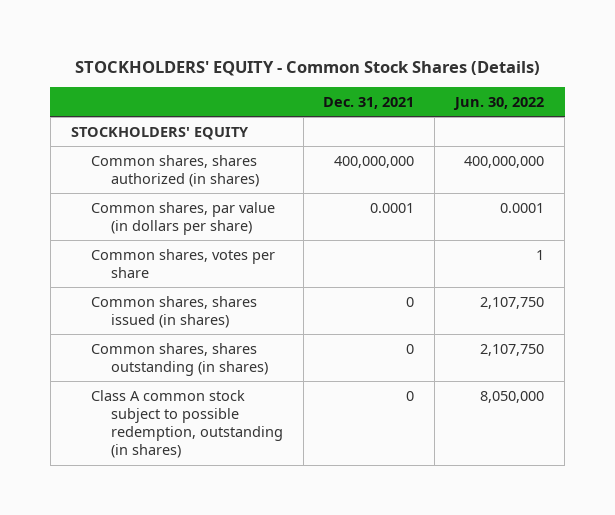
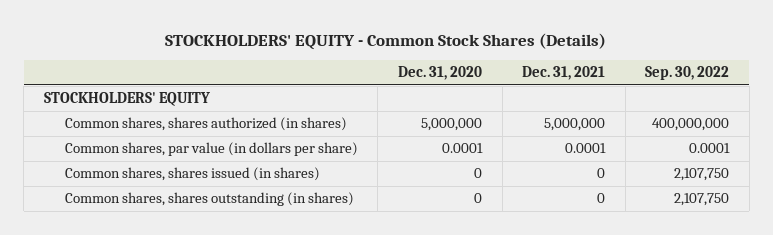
- | Dec. 31, 2021 | Jun. 30, 2022
+ | Dec. 31, 2020 | Dec. 31, 2021 | Sep. 30, 2022
- Common shares, shares authorized (in shares) | 400,000,000 | 400,000,000
+ Common shares, shares authorized (in shares) | 5,000,000 | 5,000,000 | 400,000,000
- Common shares, votes per share | | 1
- Class A common stock subject to possible redemption, outstanding (in shares) | 0 | 8,050,000

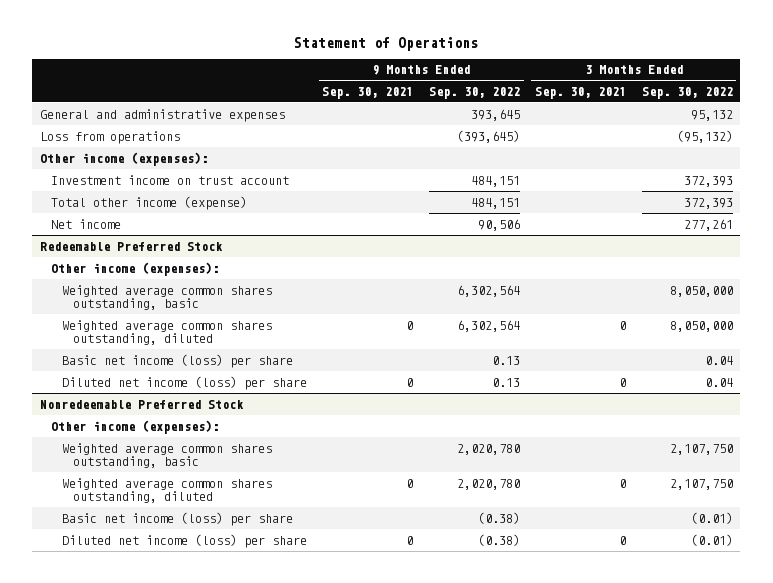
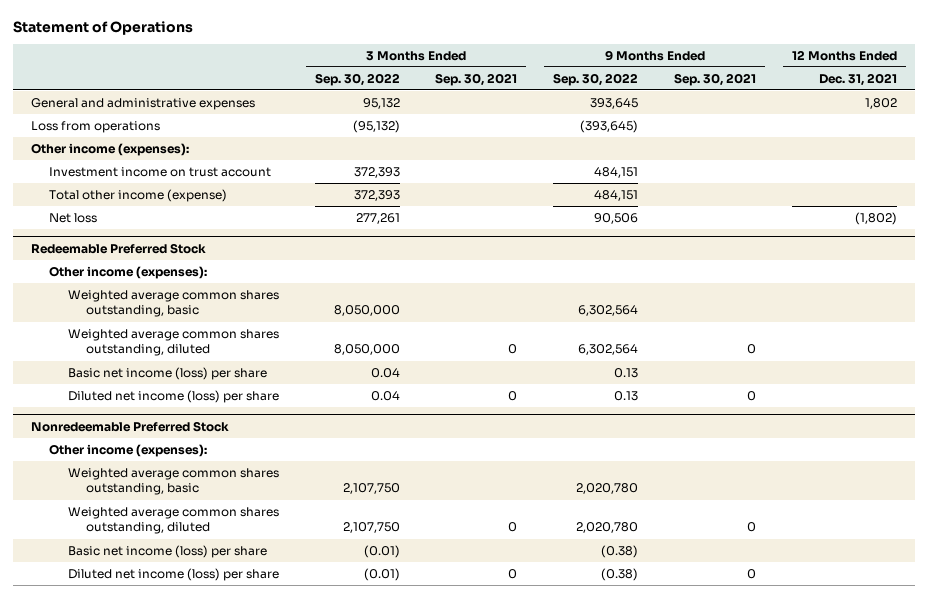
- | 9 Months Ended Sep. 30, 2021 | 9 Months Ended Sep. 30, 2022 | 3 Months Ended Sep. 30, 2021 | 3 Months Ended Sep. 30, 2022
+ | 3 Months Ended Sep. 30, 2022 | 3 Months Ended Sep. 30, 2021 | 9 Months Ended Sep. 30, 2022 | 9 Months Ended Sep. 30, 2021 | 12 Months Ended Dec. 31, 2021
- Net income | | 90,506 | | 277,261
+ Net loss | 277,261 | | 90,506 | | (1,802)

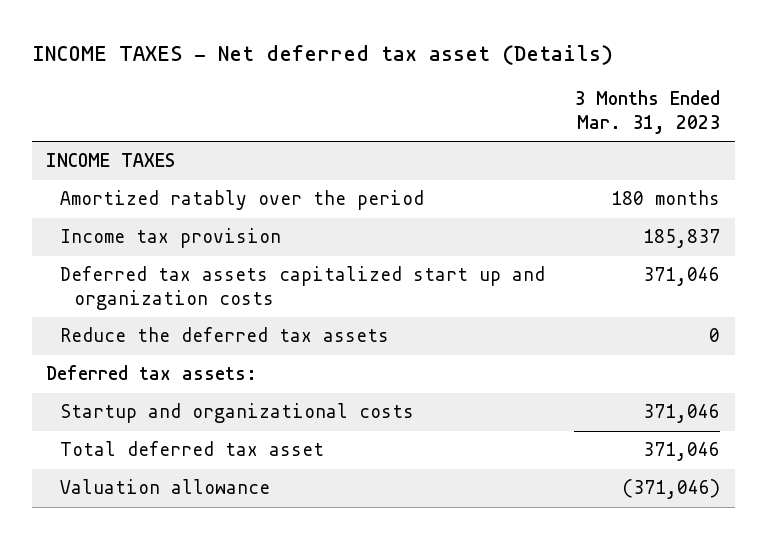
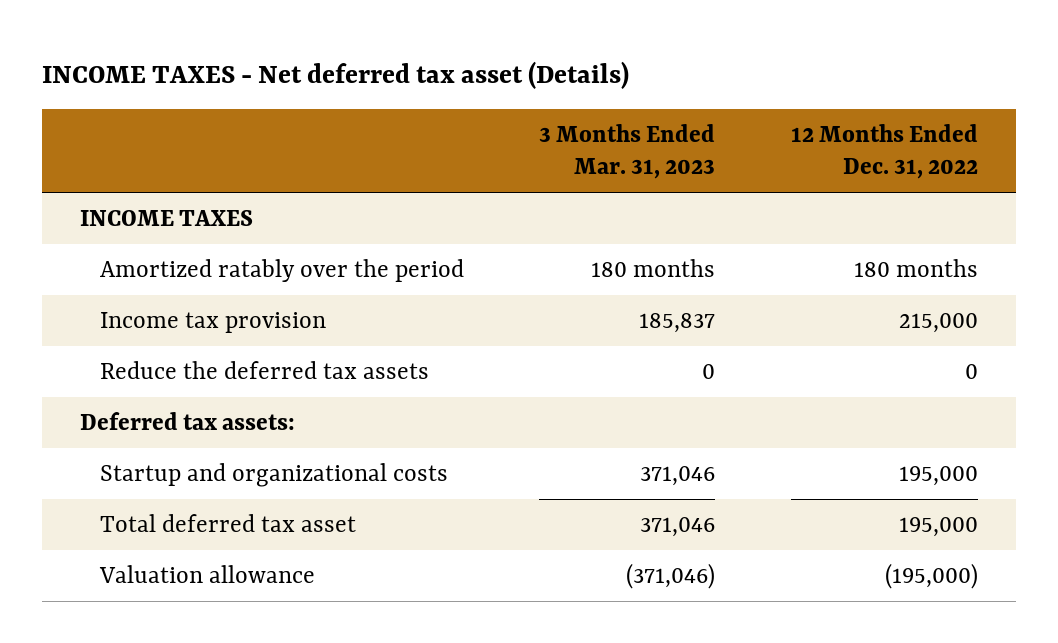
- | 3 Months Ended Mar. 31, 2023
+ | 3 Months Ended Mar. 31, 2023 | 12 Months Ended Dec. 31, 2022
- Deferred tax assets capitalized start up and organization costs | 371,046

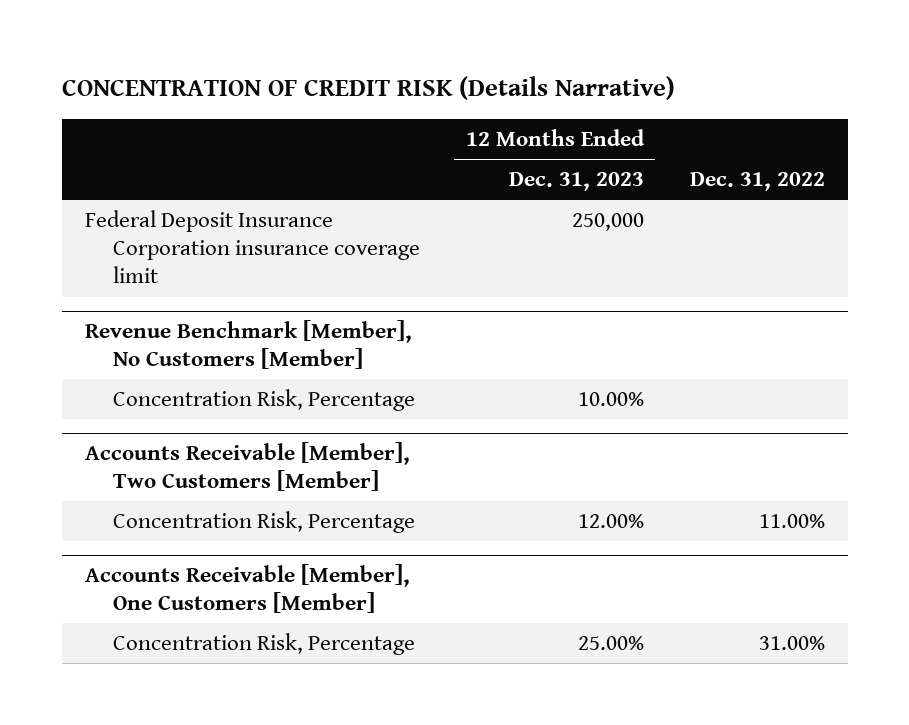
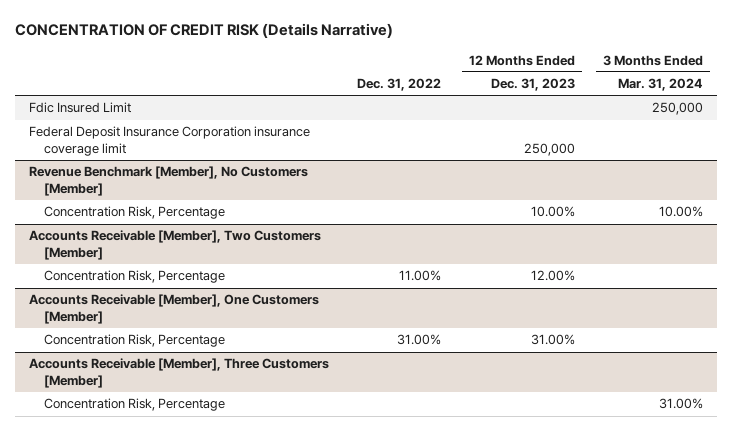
- | 12 Months Ended Dec. 31, 2023 | Dec. 31, 2022
+ | Dec. 31, 2022 | 12 Months Ended Dec. 31, 2023 | 3 Months Ended Mar. 31, 2024
+ Fdic Insured Limit | | | 250,000
@ Accounts Receivable [Member], One Customers [Member]
- Concentration Risk, Percentage | 25.00% | 31.00%
+ Concentration Risk, Percentage | 31.00% | 31.00% |
+ Accounts Receivable [Member], Three Customers [Member]
+ Concentration Risk, Percentage | | | 31.00%

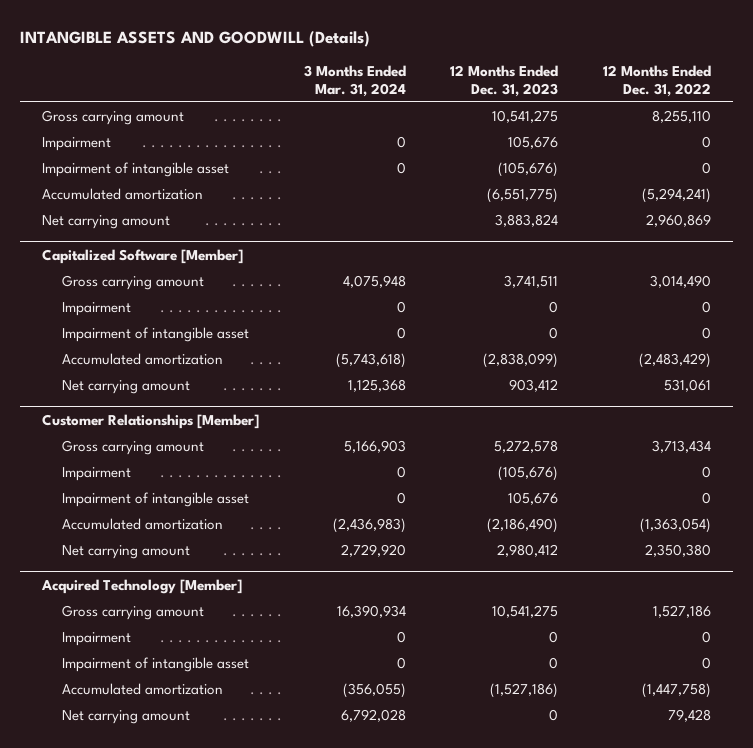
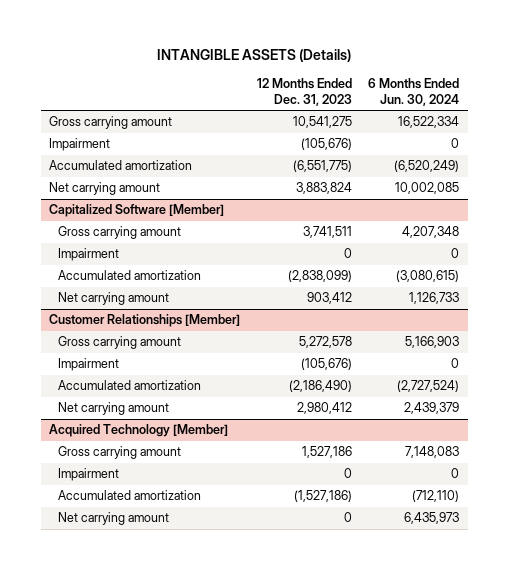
- INTANGIBLE ASSETS AND GOODWILL (Details)
+ INTANGIBLE ASSETS (Details)
- | 3 Months Ended Mar. 31, 2024 | 12 Months Ended Dec. 31, 2023 | 12 Months Ended Dec. 31, 2022
+ | 12 Months Ended Dec. 31, 2023 | 6 Months Ended Jun. 30, 2024
- Impairment | 0 | 105,676 | 0
- Impairment of intangible asset | 0 | (105,676) | 0
+ Impairment | (105,676) | 0
@ Capitalized Software [Member]
- Impairment of intangible asset | 0 | 0 | 0
@ Customer Relationships [Member]
- Impairment of intangible asset | 0 | 105,676 | 0
@ Acquired Technology [Member]
- Gross carrying amount | 16,390,934 | 10,541,275 | 1,527,186
+ Gross carrying amount | 1,527,186 | 7,148,083
- Impairment of intangible asset | 0 | 0 | 0

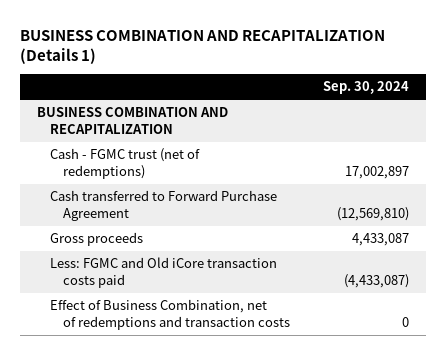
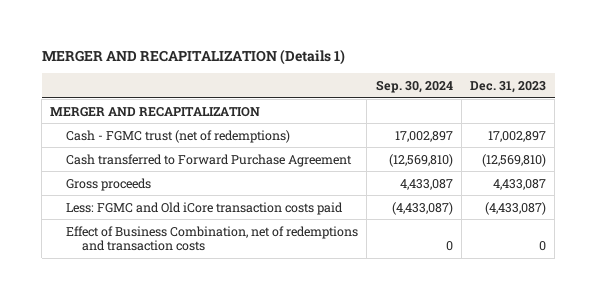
- BUSINESS COMBINATION AND RECAPITALIZATION (Details 1)
+ MERGER AND RECAPITALIZATION (Details 1)
- | Sep. 30, 2024
+ | Sep. 30, 2024 | Dec. 31, 2023
- BUSINESS COMBINATION AND RECAPITALIZATION
+ MERGER AND RECAPITALIZATION

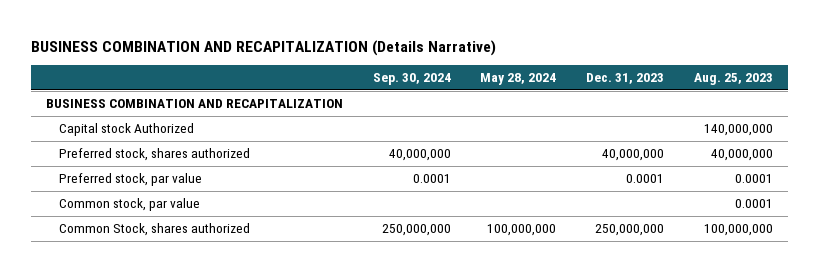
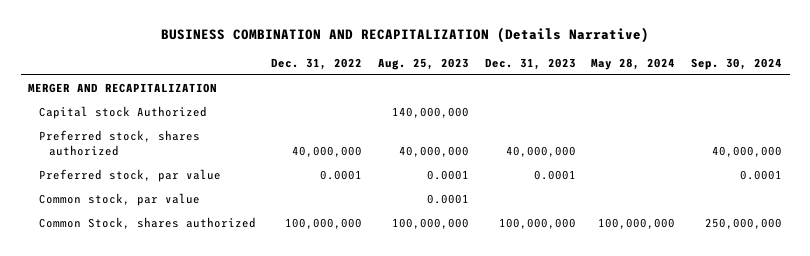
- | Sep. 30, 2024 | May 28, 2024 | Dec. 31, 2023 | Aug. 25, 2023
+ | Dec. 31, 2022 | Aug. 25, 2023 | Dec. 31, 2023 | May 28, 2024 | Sep. 30, 2024
- BUSINESS COMBINATION AND RECAPITALIZATION
+ MERGER AND RECAPITALIZATION
- Common Stock, shares authorized | 250,000,000 | 100,000,000 | 250,000,000 | 100,000,000
+ Common Stock, shares authorized | 100,000,000 | 100,000,000 | 100,000,000 | 100,000,000 | 250,000,000

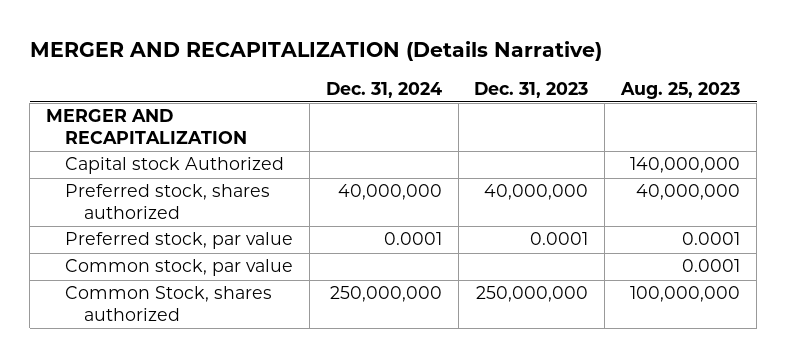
- BUSINESS COMBINATION AND RECAPITALIZATION (Details Narrative)
+ MERGER AND RECAPITALIZATION (Details Narrative)
- | Dec. 31, 2022 | Aug. 25, 2023 | Dec. 31, 2023 | May 28, 2024 | Sep. 30, 2024
+ | Dec. 31, 2024 | Dec. 31, 2023 | Aug. 25, 2023
- Common Stock, shares authorized | 100,000,000 | 100,000,000 | 100,000,000 | 100,000,000 | 250,000,000
+ Common Stock, shares authorized | 250,000,000 | 250,000,000 | 100,000,000

